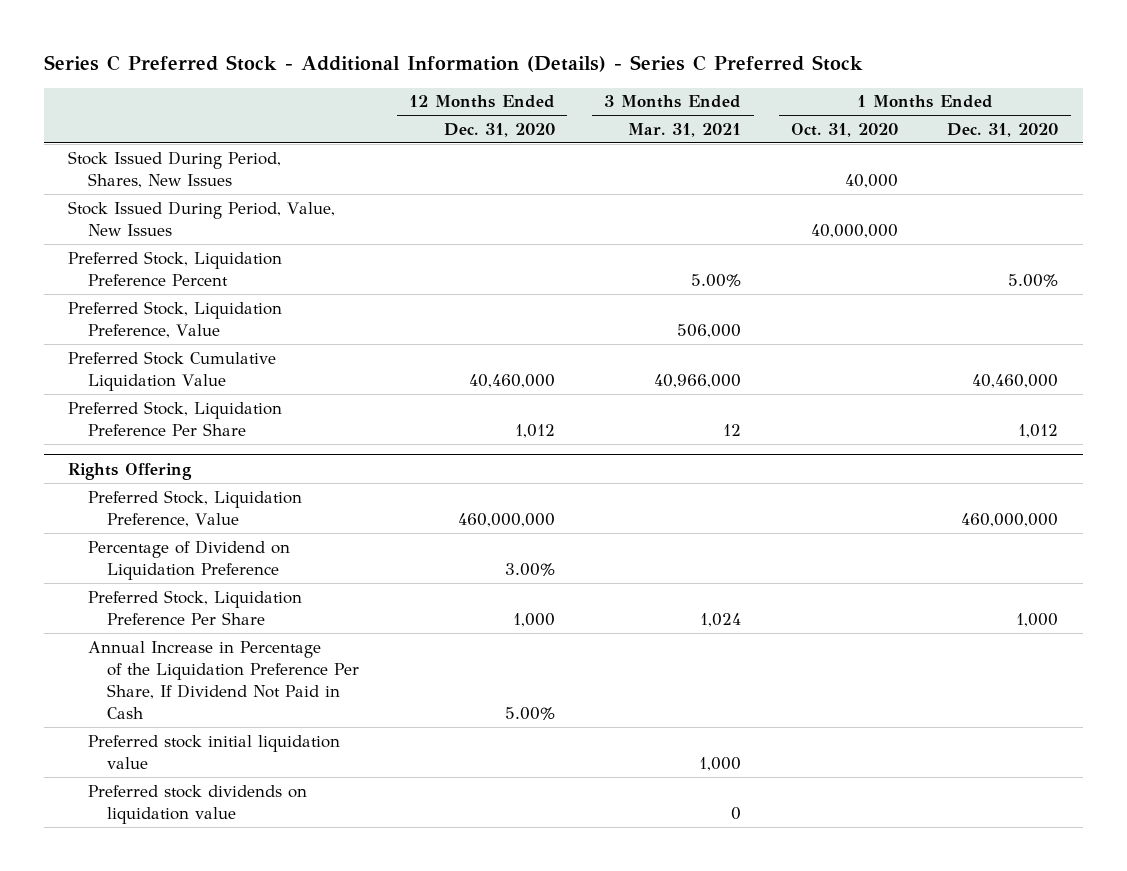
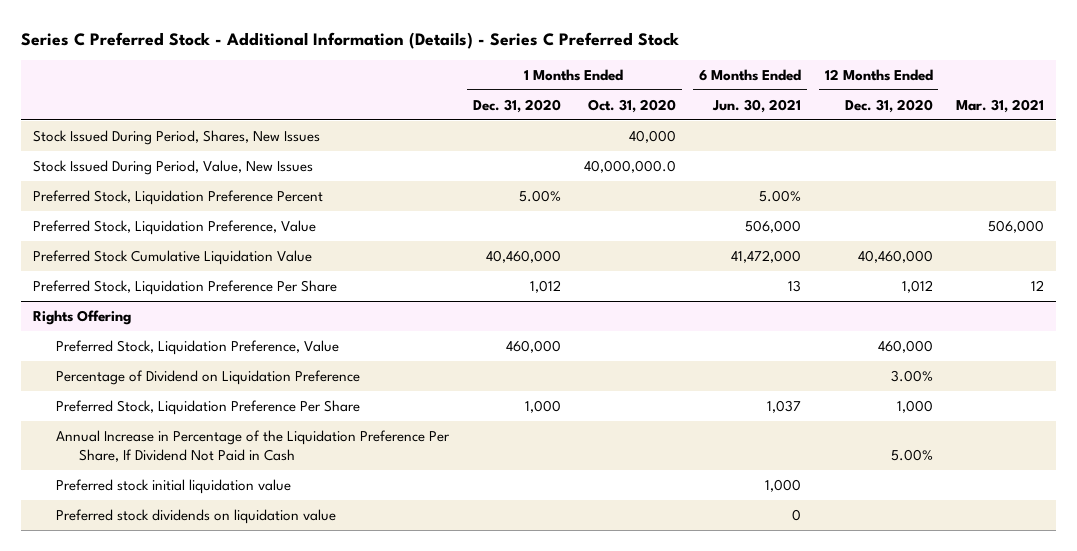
- | 12 Months Ended Dec. 31, 2020 | 3 Months Ended Mar. 31, 2021 | 1 Months Ended Oct. 31, 2020 | 1 Months Ended Dec. 31, 2020
+ | 1 Months Ended Dec. 31, 2020 | 1 Months Ended Oct. 31, 2020 | 6 Months Ended Jun. 30, 2021 | 12 Months Ended Dec. 31, 2020 | Mar. 31, 2021
- Stock Issued During Period, Value, New Issues | | | 40,000,000 |
+ Stock Issued During Period, Value, New Issues | | 40,000,000.0 | | |
@ Rights Offering
- Preferred Stock, Liquidation Preference, Value | 460,000,000 | | | 460,000,000
+ Preferred Stock, Liquidation Preference, Value | 460,000 | | | 460,000 |

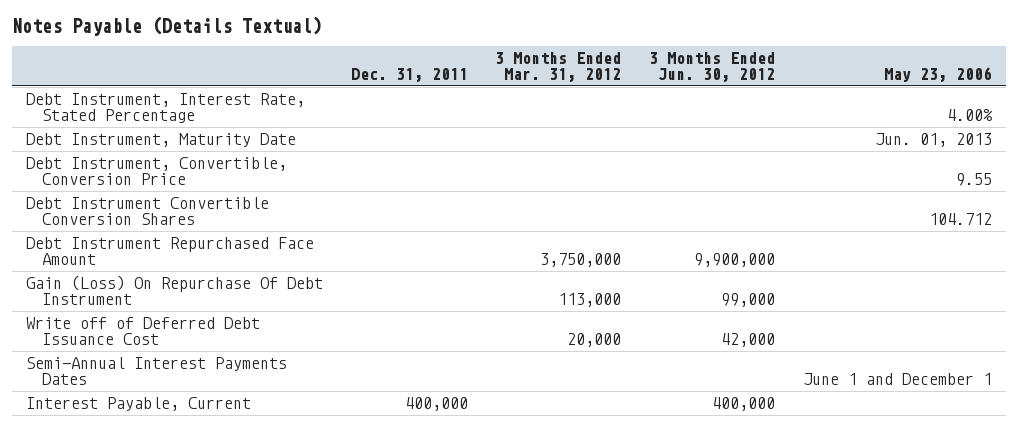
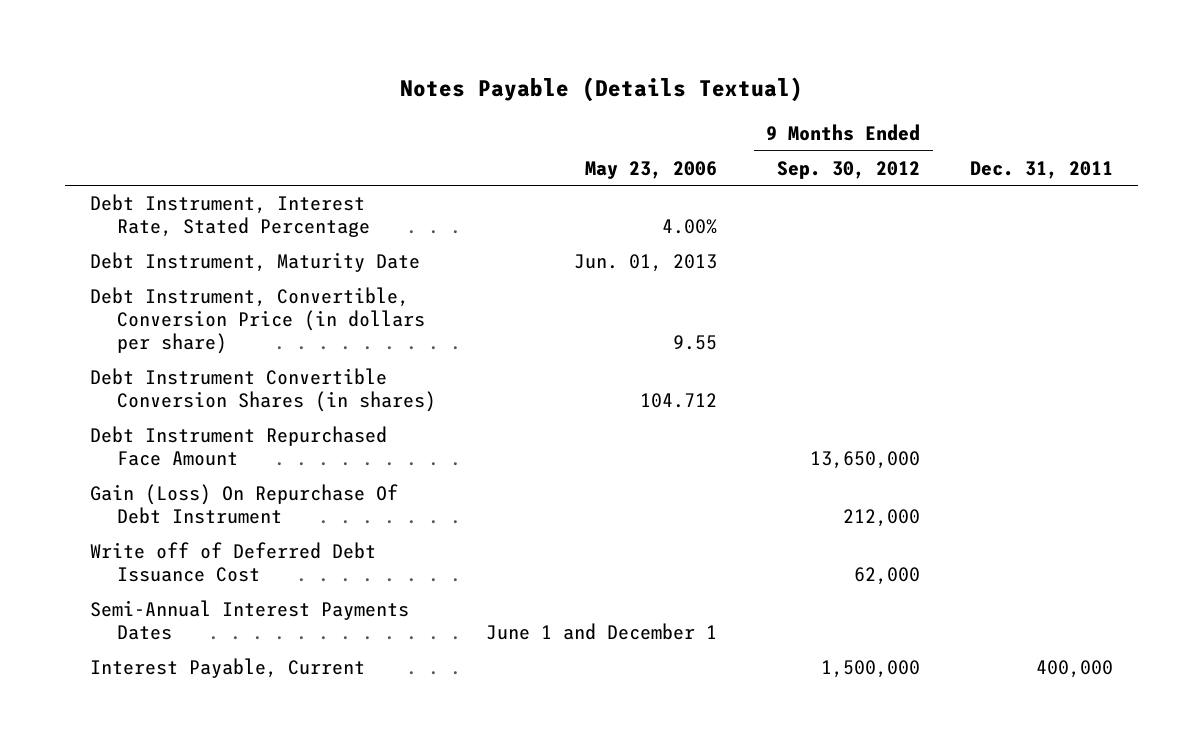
- | Dec. 31, 2011 | 3 Months Ended Mar. 31, 2012 | 3 Months Ended Jun. 30, 2012 | May 23, 2006
+ | May 23, 2006 | 9 Months Ended Sep. 30, 2012 | Dec. 31, 2011
- Debt Instrument, Convertible, Conversion Price | | | | 9.55
- Debt Instrument Convertible Conversion Shares | | | | 104.712
+ Debt Instrument, Convertible, Conversion Price (in dollars per share) | 9.55 | |
+ Debt Instrument Convertible Conversion Shares (in shares) | 104.712 | |

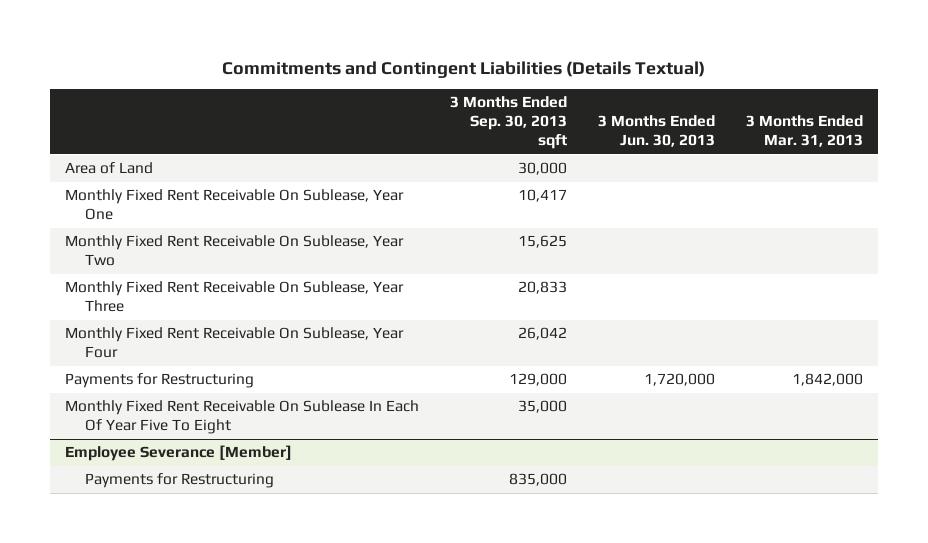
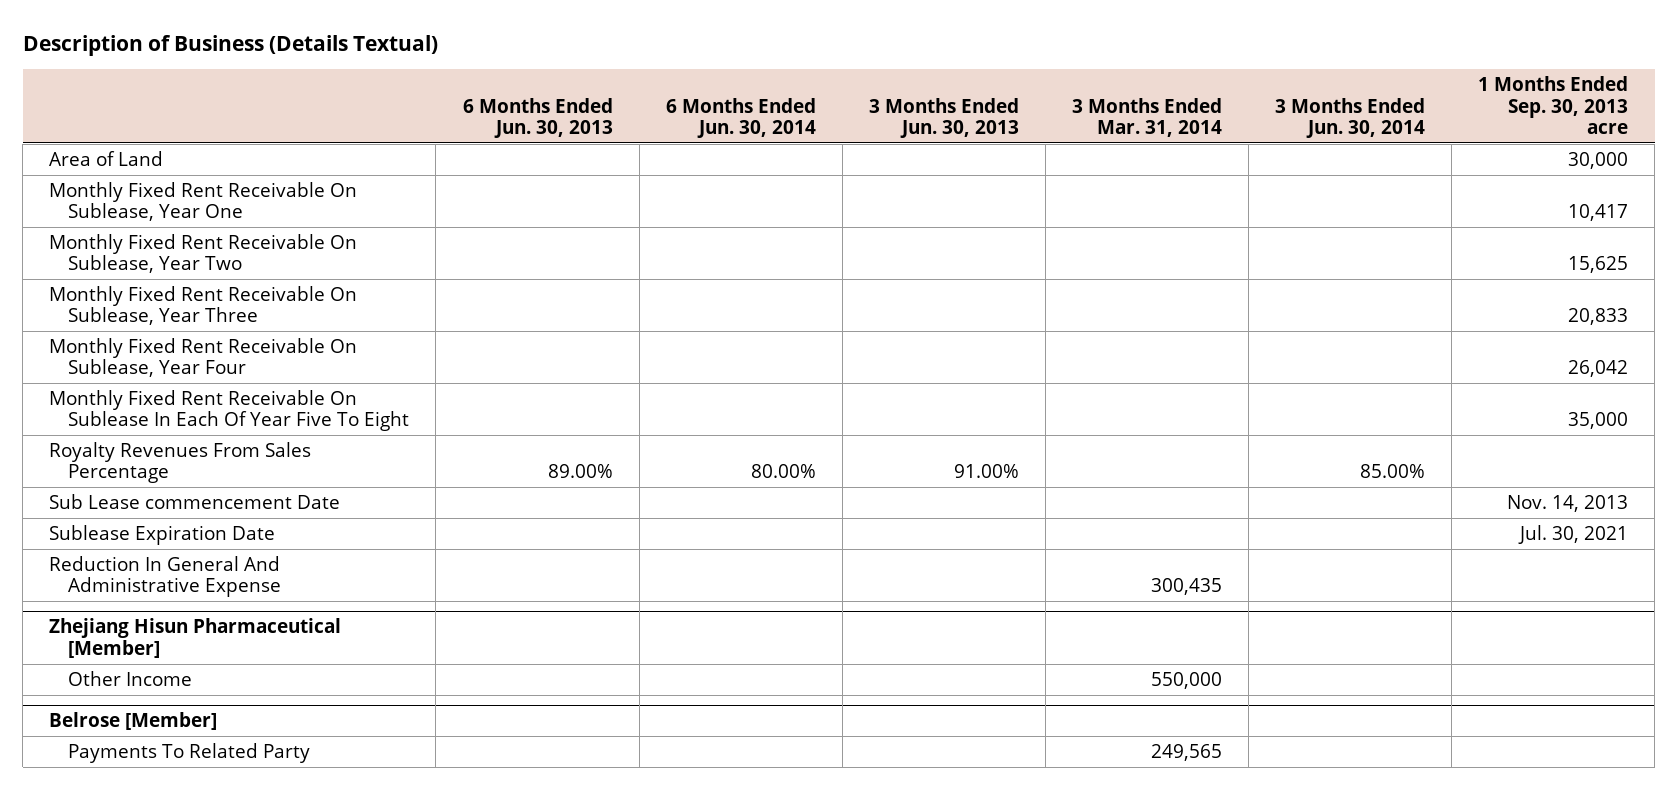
- Commitments and Contingent Liabilities (Details Textual)
+ Description of Business (Details Textual)
- | 3 Months Ended Sep. 30, 2013 sqft | 3 Months Ended Jun. 30, 2013 | 3 Months Ended Mar. 31, 2013
+ | 6 Months Ended Jun. 30, 2013 | 6 Months Ended Jun. 30, 2014 | 3 Months Ended Jun. 30, 2013 | 3 Months Ended Mar. 31, 2014 | 3 Months Ended Jun. 30, 2014 | 1 Months Ended Sep. 30, 2013 acre
- Payments for Restructuring | 129,000 | 1,720,000 | 1,842,000
- Employee Severance [Member]
- Payments for Restructuring | 835,000 | |
+ Royalty Revenues From Sales Percentage | 89.00% | 80.00% | 91.00% | | 85.00% |
+ Sub Lease commencement Date | | | | | | Nov. 14, 2013
+ Sublease Expiration Date | | | | | | Jul. 30, 2021
+ Reduction In General And Administrative Expense | | | | 300,435 | |
+ Zhejiang Hisun Pharmaceutical [Member]
+ Other Income | | | | 550,000 | |
+ Belrose [Member]
+ Payments To Related Party | | | | 249,565 | |

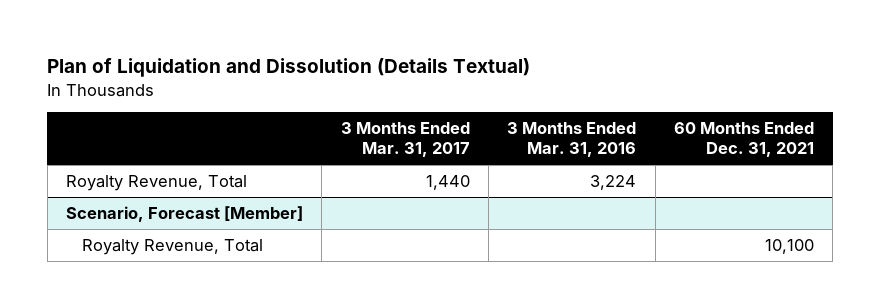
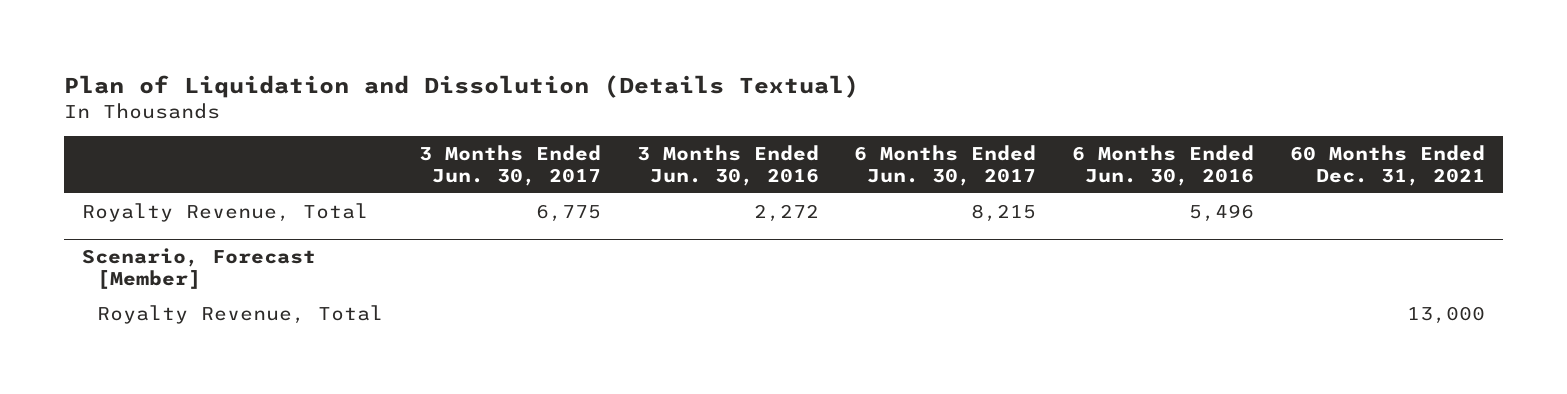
- | 3 Months Ended Mar. 31, 2017 | 3 Months Ended Mar. 31, 2016 | 60 Months Ended Dec. 31, 2021
+ | 3 Months Ended Jun. 30, 2017 | 3 Months Ended Jun. 30, 2016 | 6 Months Ended Jun. 30, 2017 | 6 Months Ended Jun. 30, 2016 | 60 Months Ended Dec. 31, 2021
@ Scenario, Forecast [Member]
- Royalty Revenue, Total | | | 10,100
+ Royalty Revenue, Total | | | | | 13,000

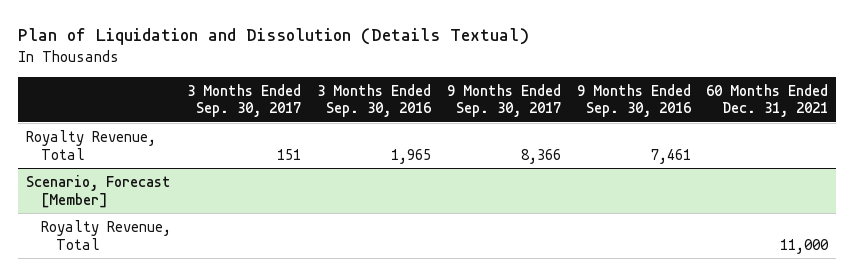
- | 3 Months Ended Jun. 30, 2017 | 3 Months Ended Jun. 30, 2016 | 6 Months Ended Jun. 30, 2017 | 6 Months Ended Jun. 30, 2016 | 60 Months Ended Dec. 31, 2021
+ | 3 Months Ended Sep. 30, 2017 | 3 Months Ended Sep. 30, 2016 | 9 Months Ended Sep. 30, 2017 | 9 Months Ended Sep. 30, 2016 | 60 Months Ended Dec. 31, 2021
@ Scenario, Forecast [Member]
- Royalty Revenue, Total | | | | | 13,000
+ Royalty Revenue, Total | | | | | 11,000

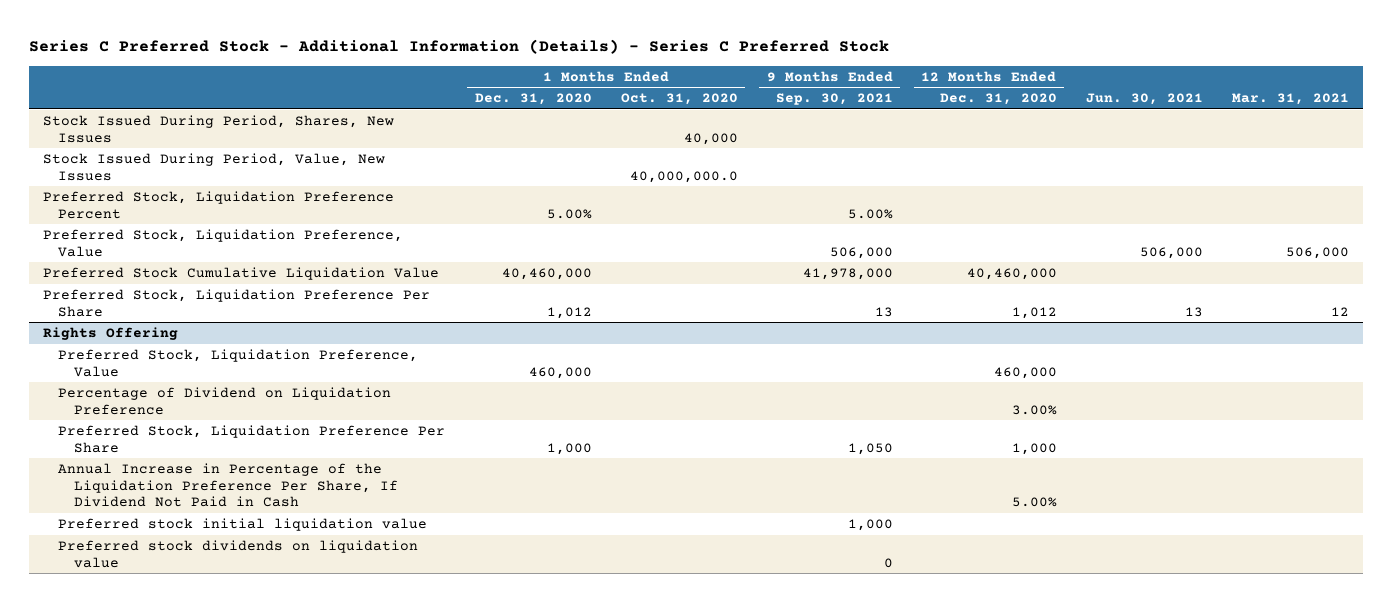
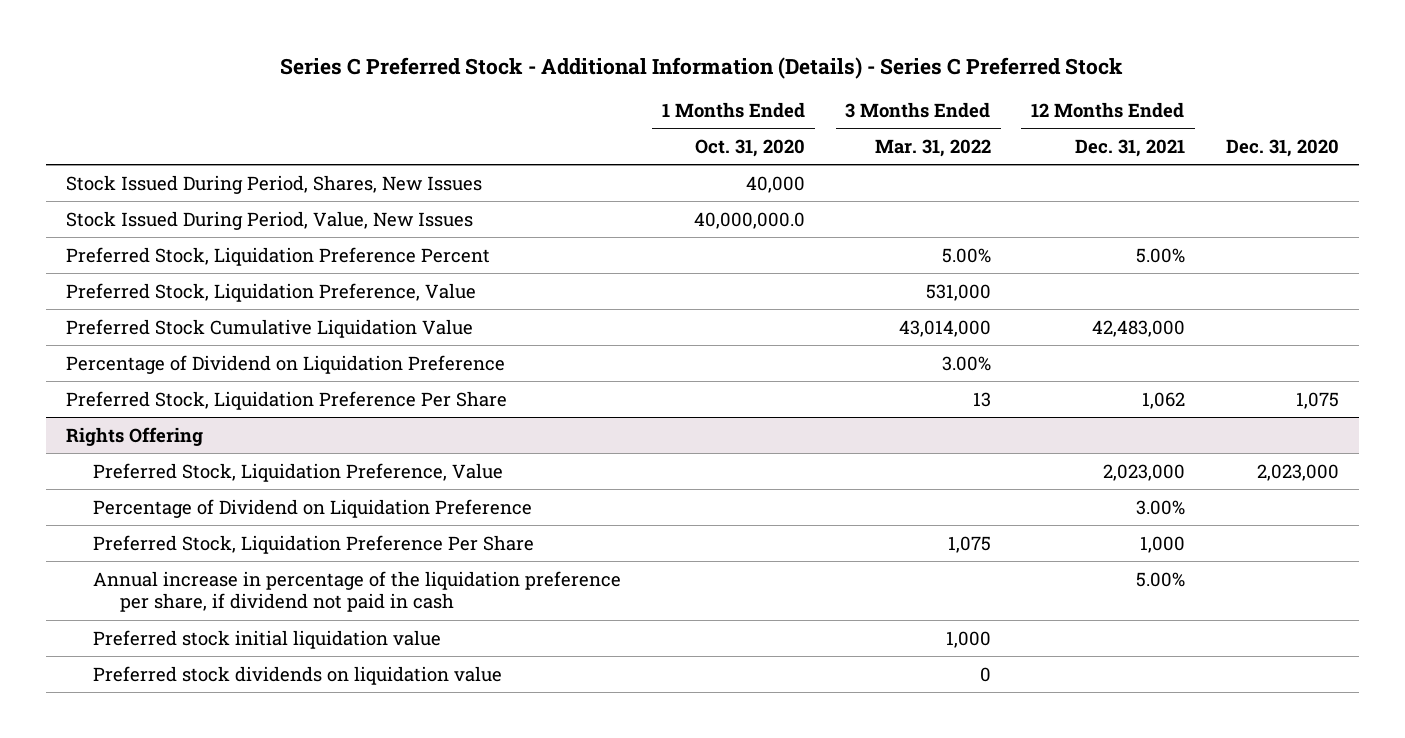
- | 1 Months Ended Dec. 31, 2020 | 1 Months Ended Oct. 31, 2020 | 9 Months Ended Sep. 30, 2021 | 12 Months Ended Dec. 31, 2020 | Jun. 30, 2021 | Mar. 31, 2021
+ | 1 Months Ended Oct. 31, 2020 | 3 Months Ended Mar. 31, 2022 | 12 Months Ended Dec. 31, 2021 | Dec. 31, 2020
+ Percentage of Dividend on Liquidation Preference | | 3.00% | |
@ Rights Offering
- Annual Increase in Percentage of the Liquidation Preference Per Share, If Dividend Not Paid in Cash | | | | 5.00% | |
+ Annual increase in percentage of the liquidation preference per share, if dividend not paid in cash | | | 5.00% |

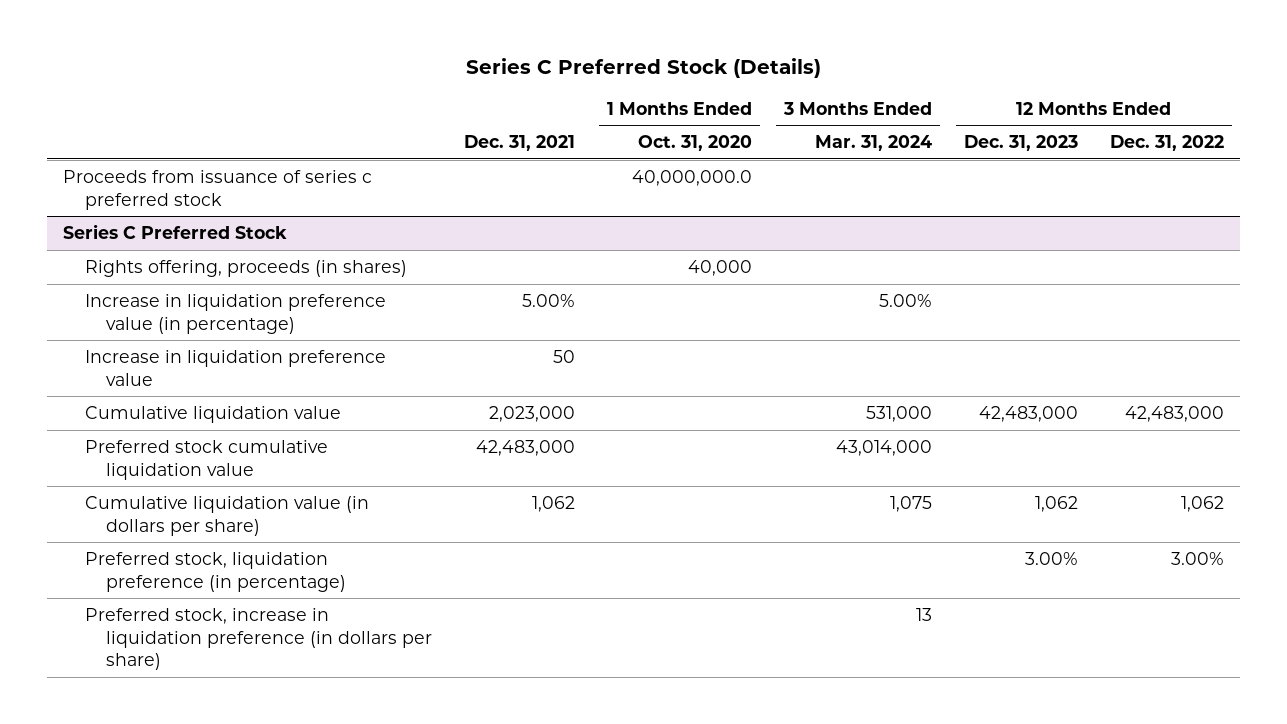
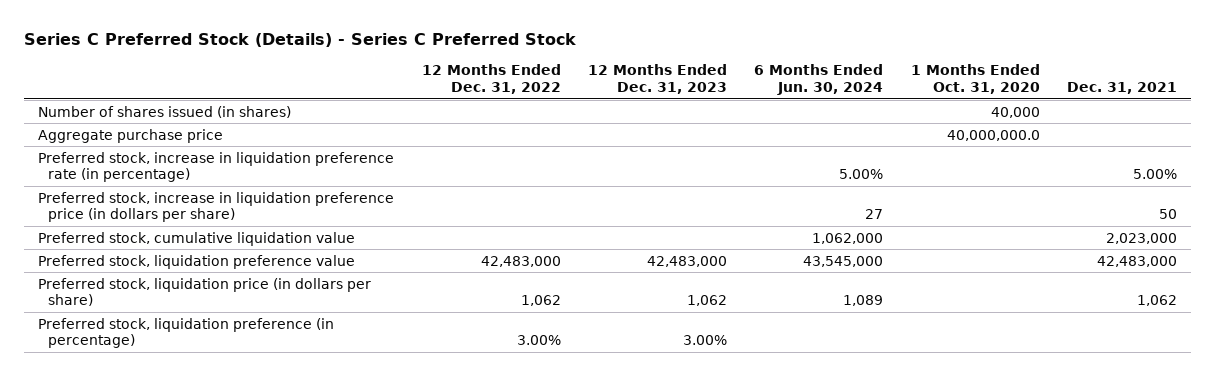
- Series C Preferred Stock (Details)
+ Series C Preferred Stock (Details) - Series C Preferred Stock
- | Dec. 31, 2021 | 1 Months Ended Oct. 31, 2020 | 3 Months Ended Mar. 31, 2024 | 12 Months Ended Dec. 31, 2023 | 12 Months Ended Dec. 31, 2022
+ | 12 Months Ended Dec. 31, 2022 | 12 Months Ended Dec. 31, 2023 | 6 Months Ended Jun. 30, 2024 | 1 Months Ended Oct. 31, 2020 | Dec. 31, 2021
- Proceeds from issuance of series c preferred stock | | 40,000,000.0 | | |
- Series C Preferred Stock
- Rights offering, proceeds (in shares) | | 40,000 | | |
- Increase in liquidation preference value (in percentage) | 5.00% | | 5.00% | |
- Increase in liquidation preference value | 50 | | | |
- Cumulative liquidation value | 2,023,000 | | 531,000 | 42,483,000 | 42,483,000
- Preferred stock cumulative liquidation value | 42,483,000 | | 43,014,000 | |
- Cumulative liquidation value (in dollars per share) | 1,062 | | 1,075 | 1,062 | 1,062
- Preferred stock, liquidation preference (in percentage) | | | | 3.00% | 3.00%
- Preferred stock, increase in liquidation preference (in dollars per share) | | | 13 | |
+ Number of shares issued (in shares) | | | | 40,000 |
+ Aggregate purchase price | | | | 40,000,000.0 |
+ Preferred stock, increase in liquidation preference rate (in percentage) | | | 5.00% | | 5.00%
+ Preferred stock, increase in liquidation preference price (in dollars per share) | | | 27 | | 50
+ Preferred stock, cumulative liquidation value | | | 1,062,000 | | 2,023,000
+ Preferred stock, liquidation preference value | 42,483,000 | 42,483,000 | 43,545,000 | | 42,483,000
+ Preferred stock, liquidation price (in dollars per share) | 1,062 | 1,062 | 1,089 | | 1,062
+ Preferred stock, liquidation preference (in percentage) | 3.00% | 3.00% | | |

